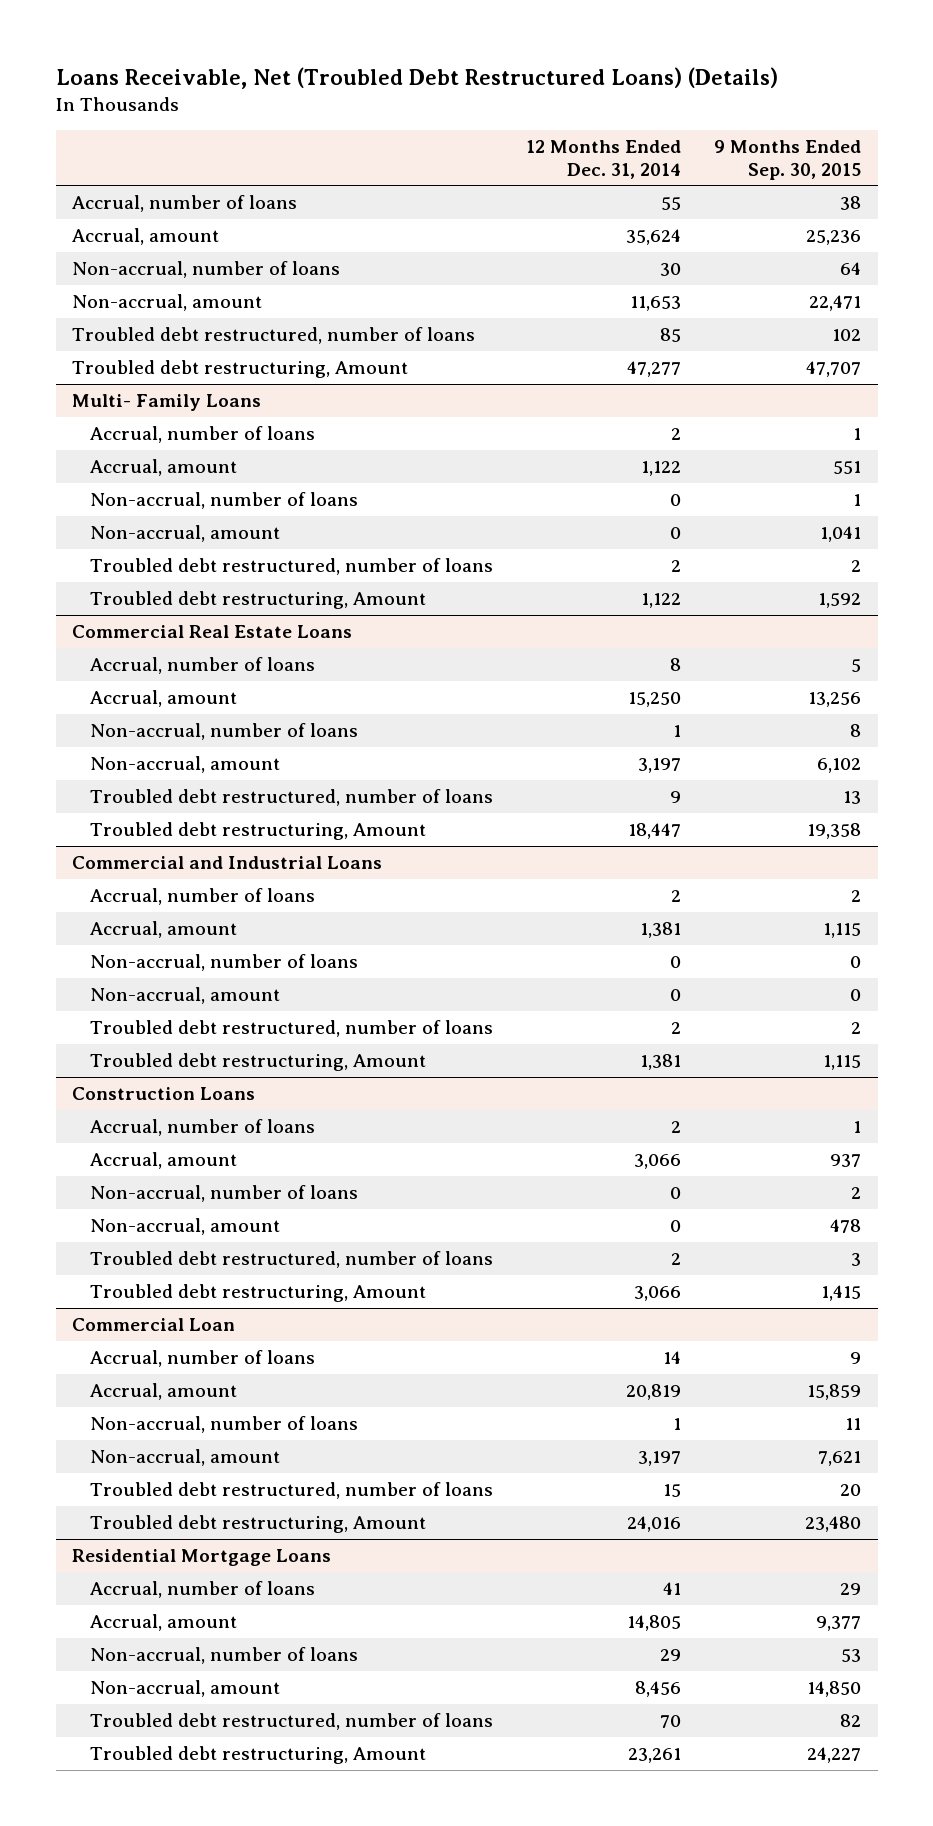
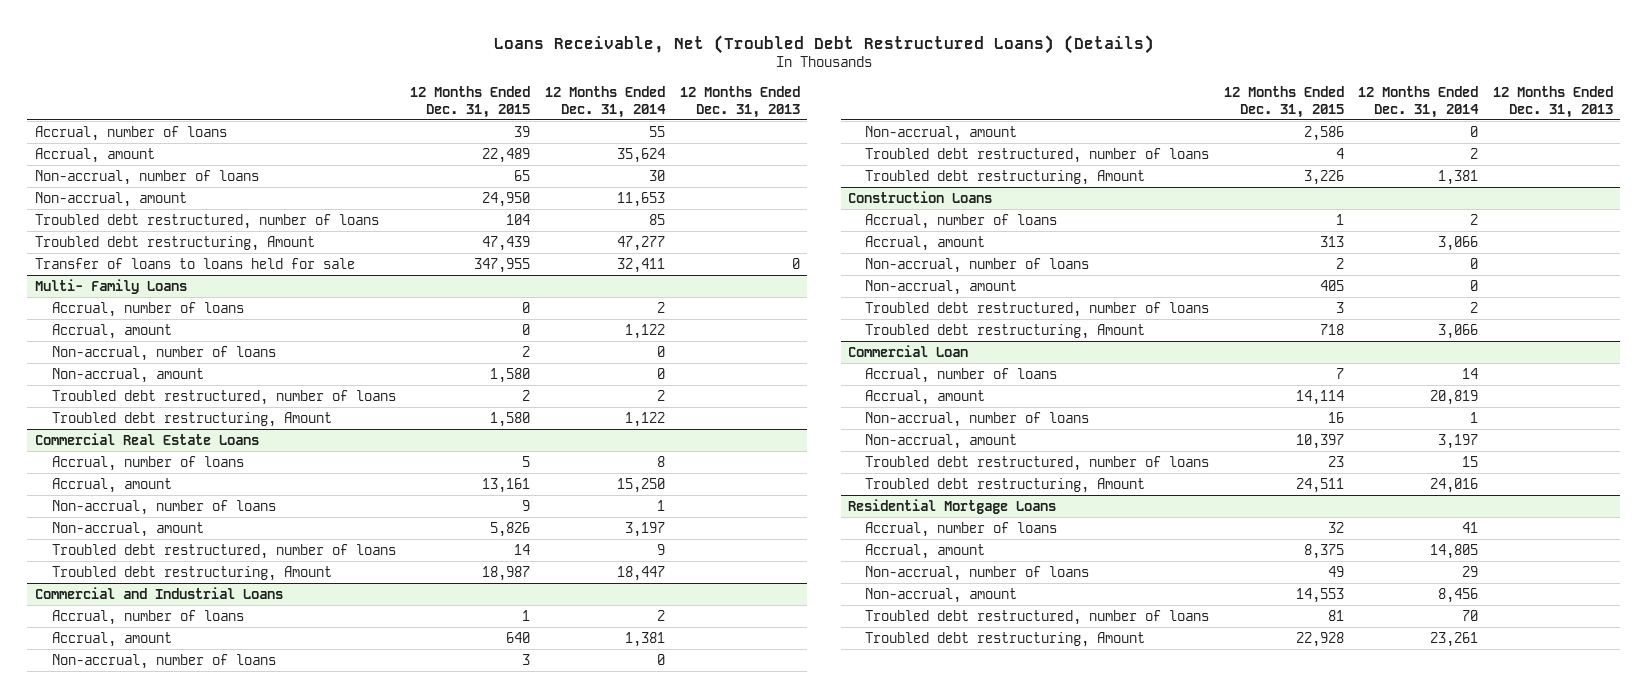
- | 12 Months Ended Dec. 31, 2014 | 9 Months Ended Sep. 30, 2015
+ | 12 Months Ended Dec. 31, 2015 | 12 Months Ended Dec. 31, 2014 | 12 Months Ended Dec. 31, 2013
+ Transfer of loans to loans held for sale | 347,955 | 32,411 | 0

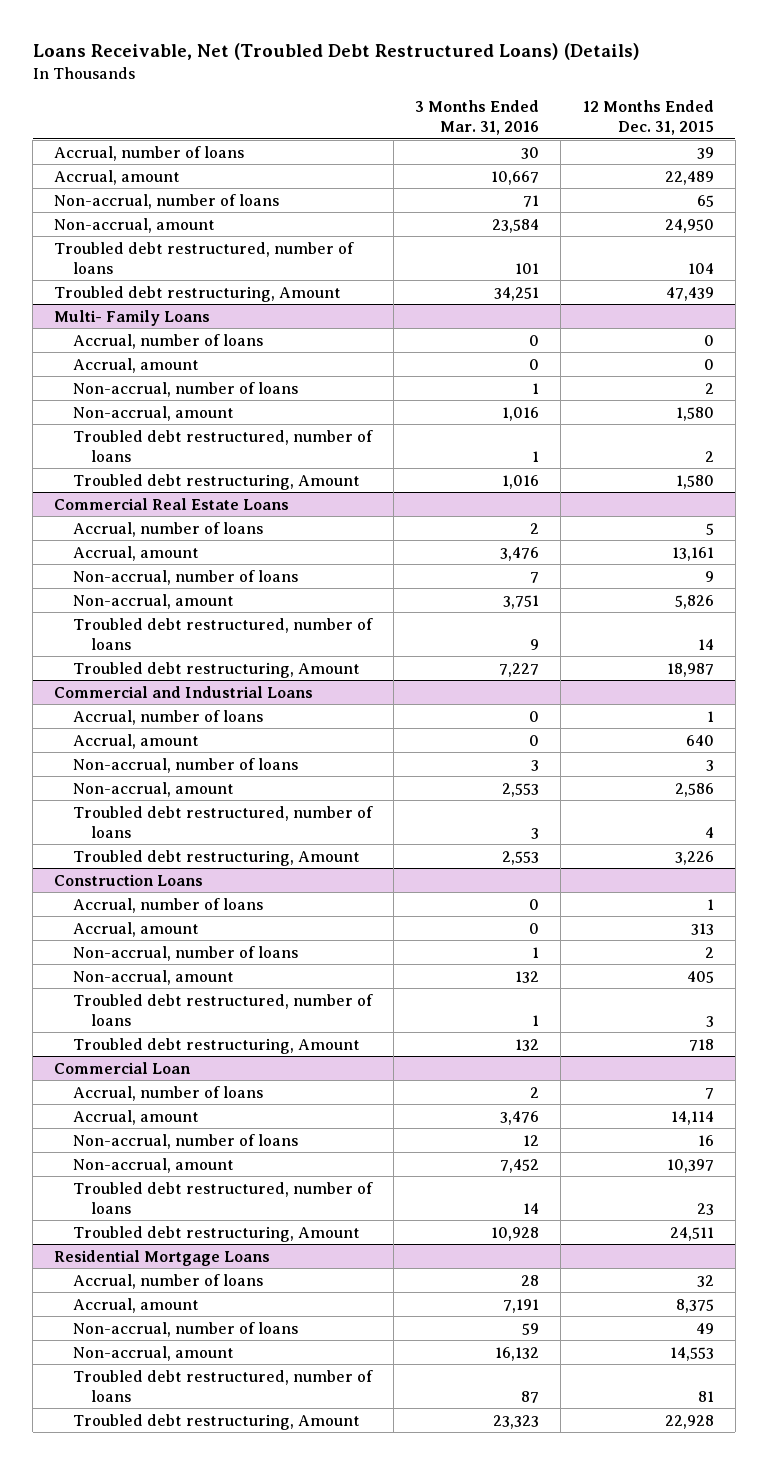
- | 12 Months Ended Dec. 31, 2015 | 12 Months Ended Dec. 31, 2014 | 12 Months Ended Dec. 31, 2013
+ | 3 Months Ended Mar. 31, 2016 | 12 Months Ended Dec. 31, 2015
- Transfer of loans to loans held for sale | 347,955 | 32,411 | 0

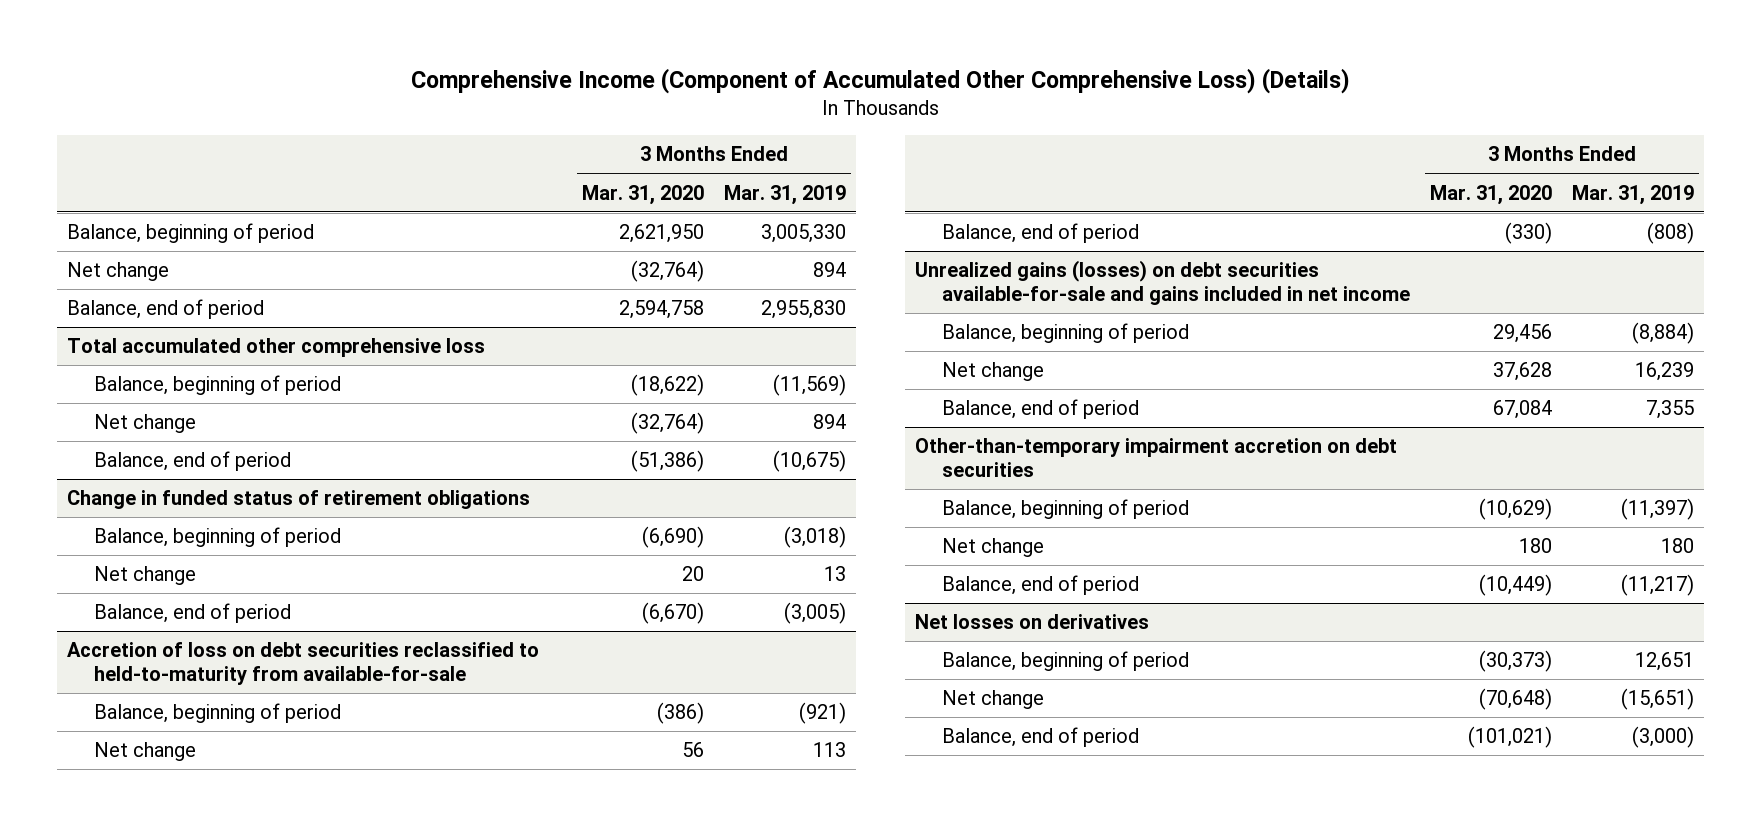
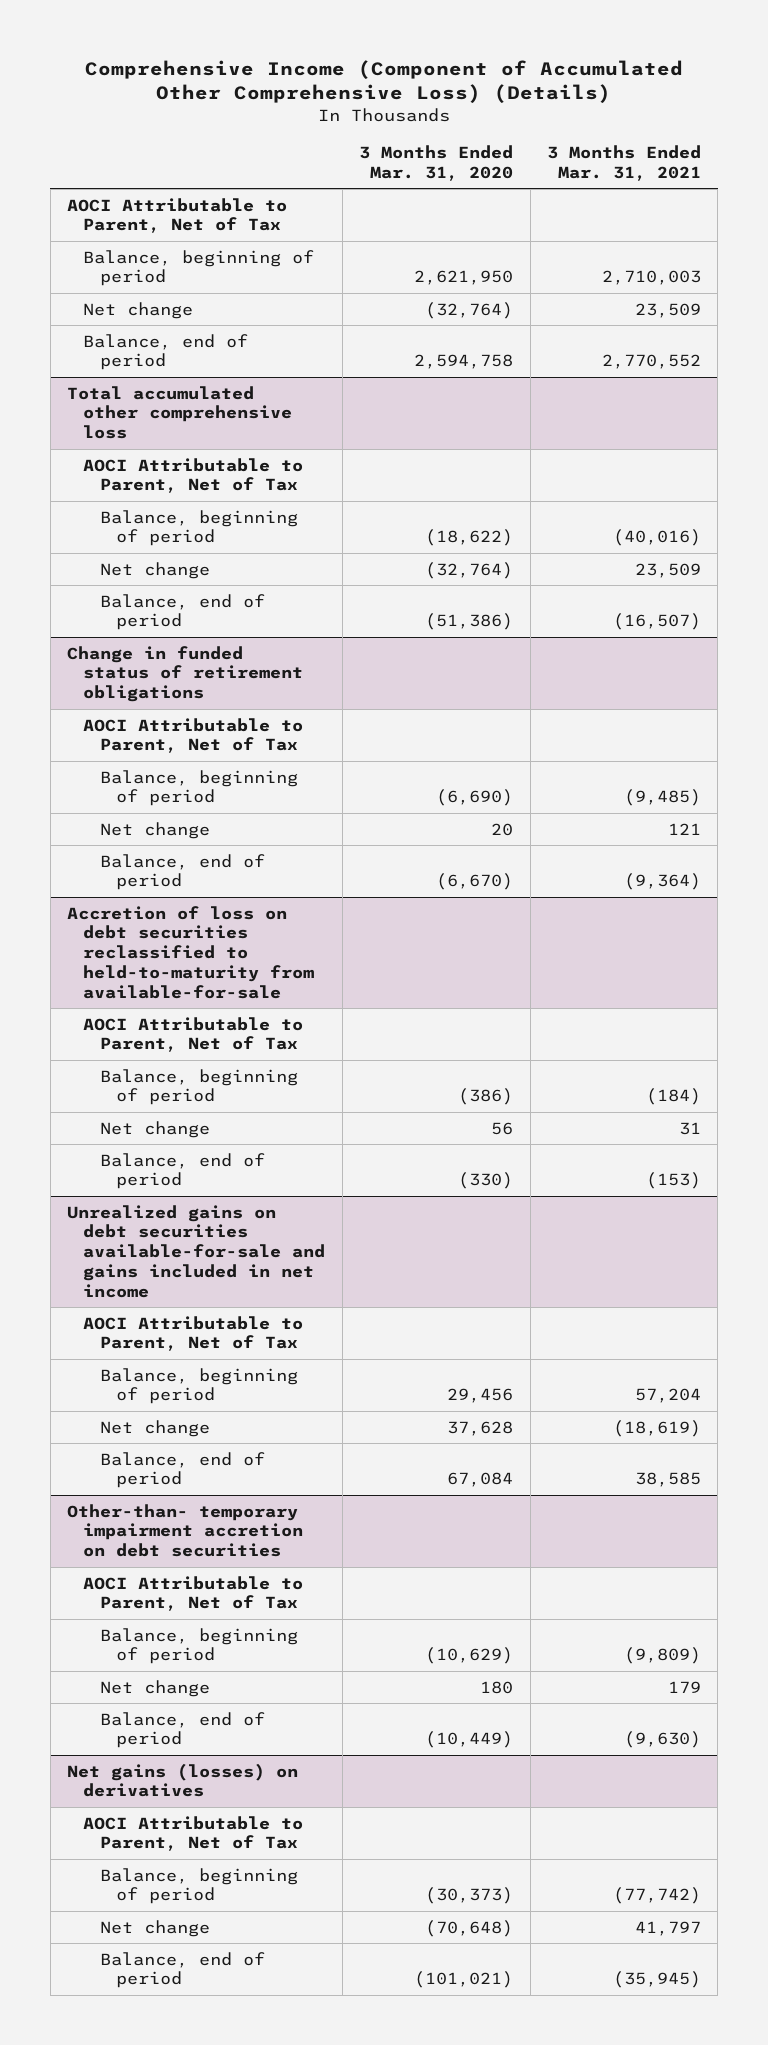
- | 3 Months Ended Mar. 31, 2020 | 3 Months Ended Mar. 31, 2019
+ | 3 Months Ended Mar. 31, 2020 | 3 Months Ended Mar. 31, 2021
+ AOCI Attributable to Parent, Net of Tax
@ Total accumulated other comprehensive loss
+ AOCI Attributable to Parent, Net of Tax
@ Change in funded status of retirement obligations
+ AOCI Attributable to Parent, Net of Tax
@ Accretion of loss on debt securities reclassified to held-to-maturity from available-for-sale
+ AOCI Attributable to Parent, Net of Tax
- Unrealized gains (losses) on debt securities available-for-sale and gains included in net income
+ Unrealized gains on debt securities available-for-sale and gains included in net income
+ AOCI Attributable to Parent, Net of Tax
- Other-than-temporary impairment accretion on debt securities
+ Other-than- temporary impairment accretion on debt securities
+ AOCI Attributable to Parent, Net of Tax
- Net losses on derivatives
+ Net gains (losses) on derivatives
+ AOCI Attributable to Parent, Net of Tax

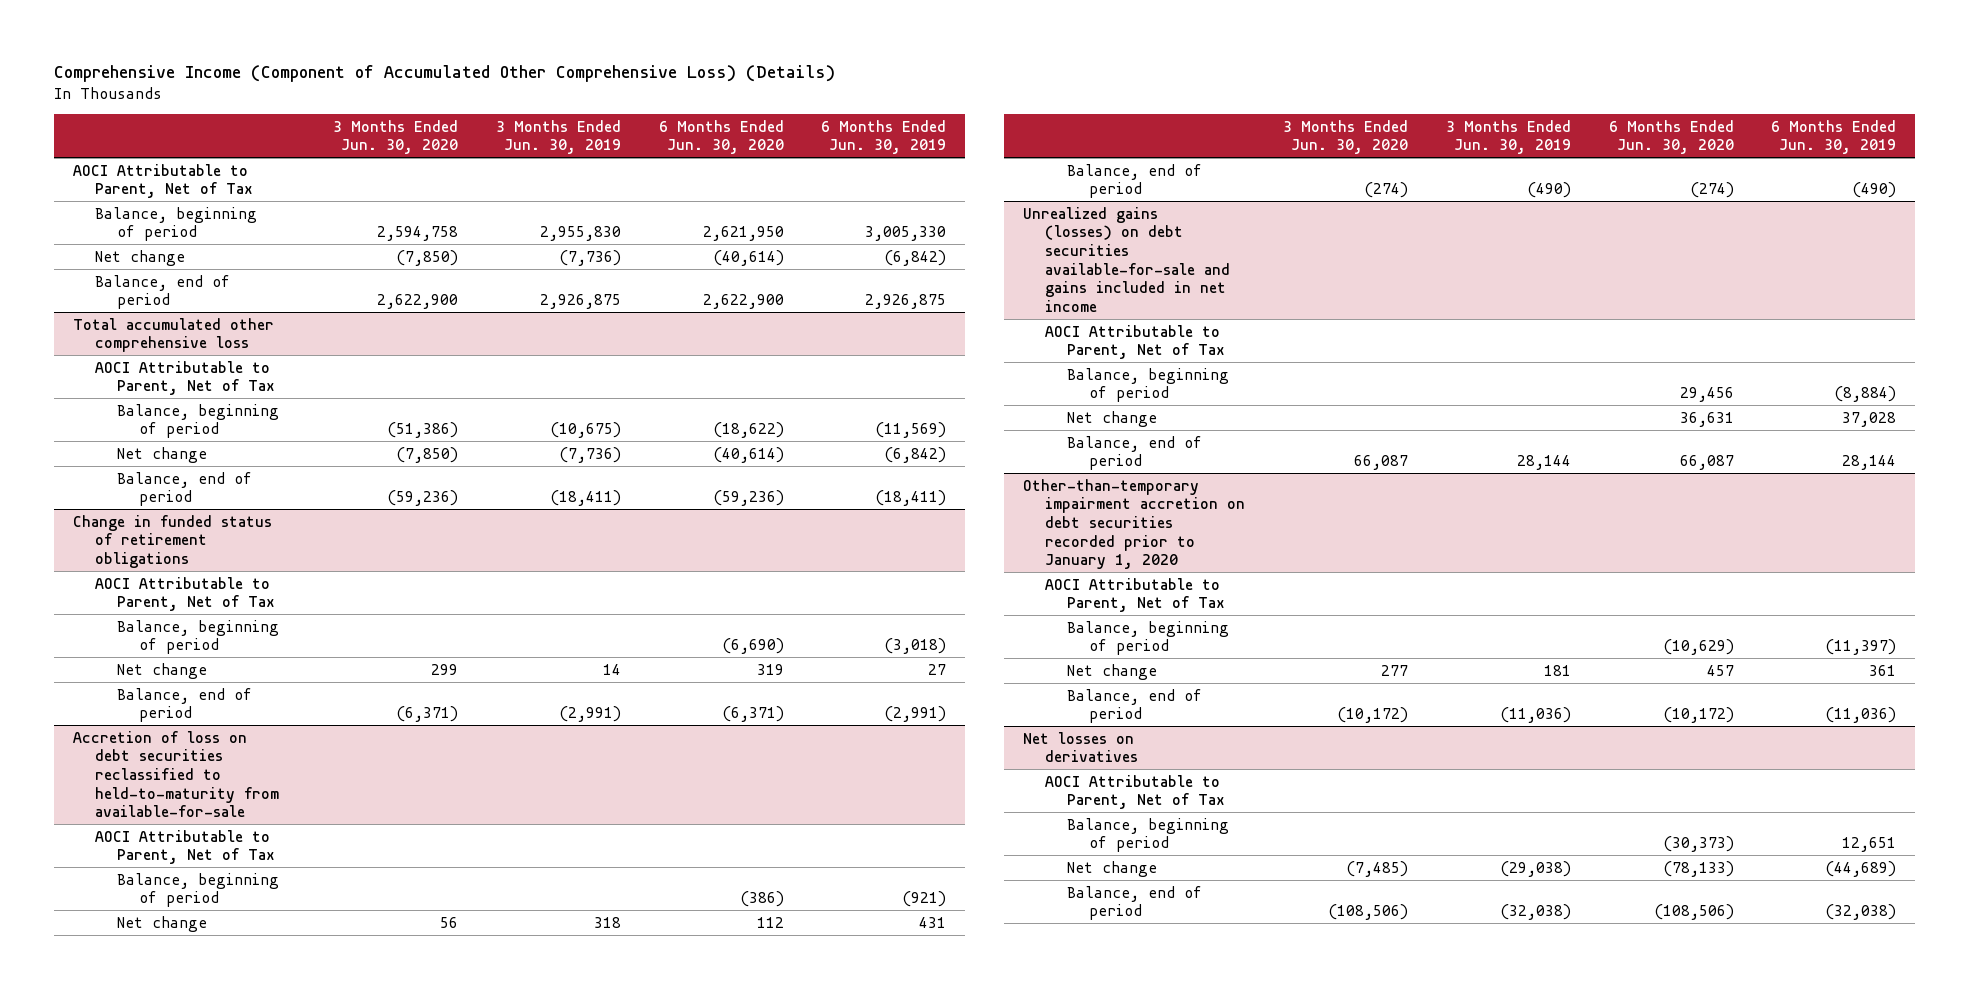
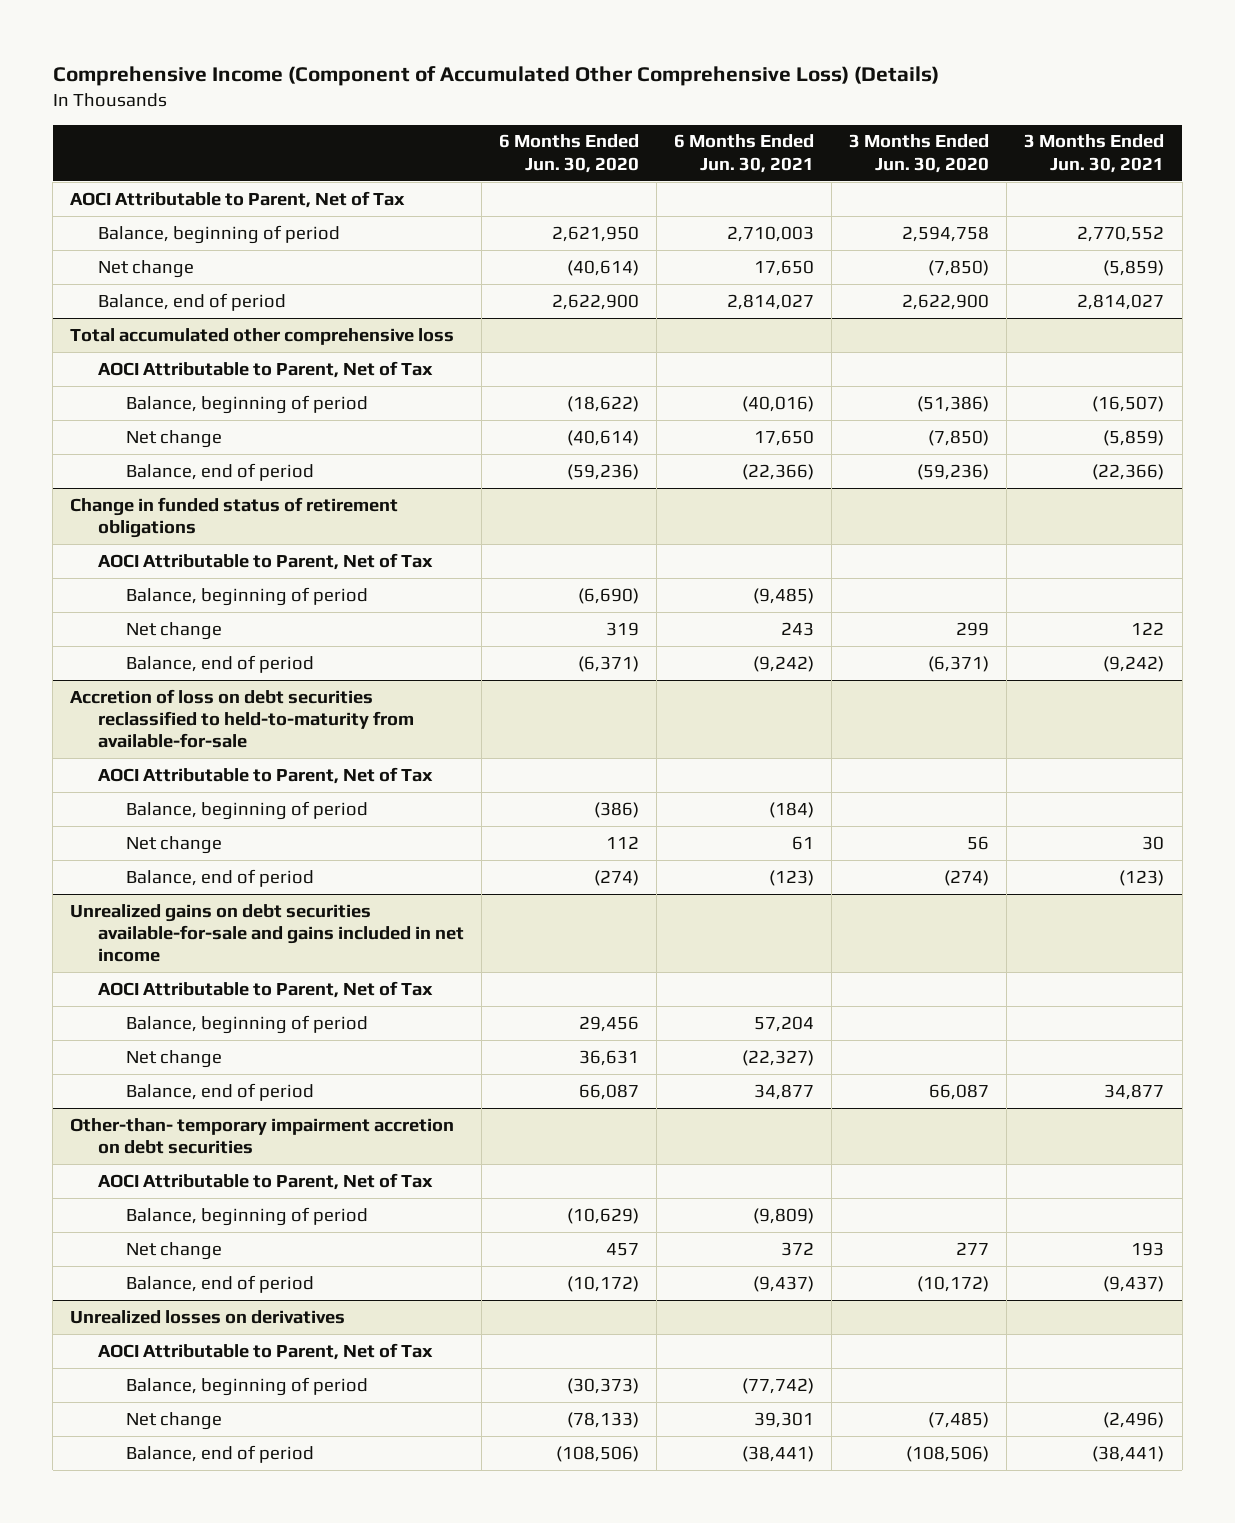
- | 3 Months Ended Jun. 30, 2020 | 3 Months Ended Jun. 30, 2019 | 6 Months Ended Jun. 30, 2020 | 6 Months Ended Jun. 30, 2019
+ | 6 Months Ended Jun. 30, 2020 | 6 Months Ended Jun. 30, 2021 | 3 Months Ended Jun. 30, 2020 | 3 Months Ended Jun. 30, 2021
- Unrealized gains (losses) on debt securities available-for-sale and gains included in net income
+ Unrealized gains on debt securities available-for-sale and gains included in net income
- Other-than-temporary impairment accretion on debt securities recorded prior to January 1, 2020
+ Other-than- temporary impairment accretion on debt securities
- Net losses on derivatives
+ Unrealized losses on derivatives

